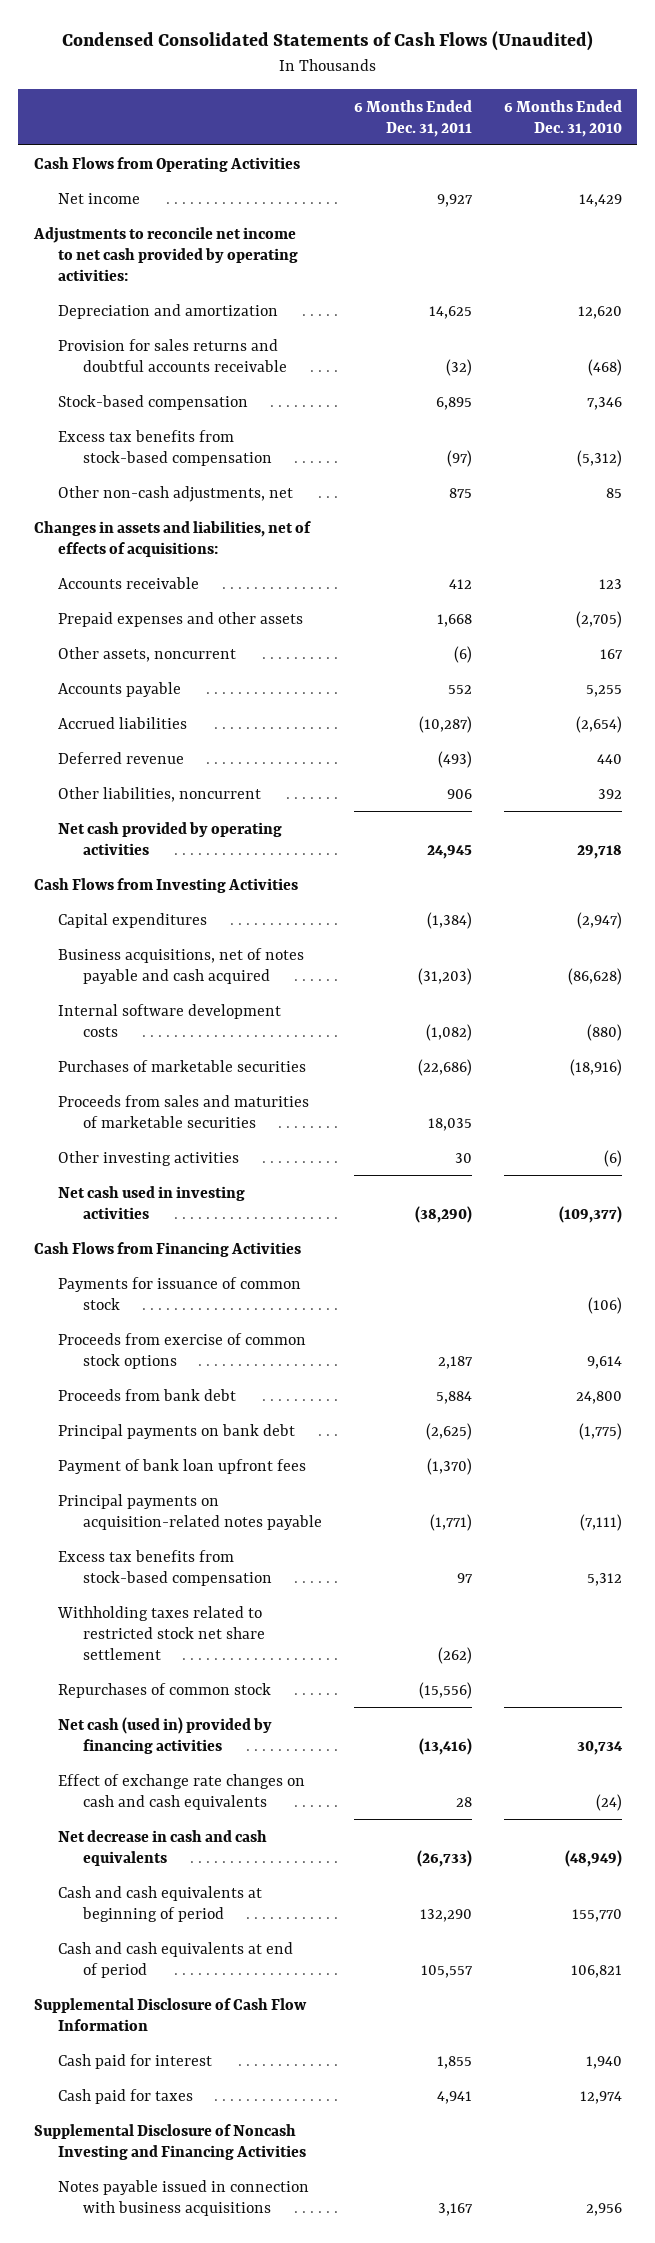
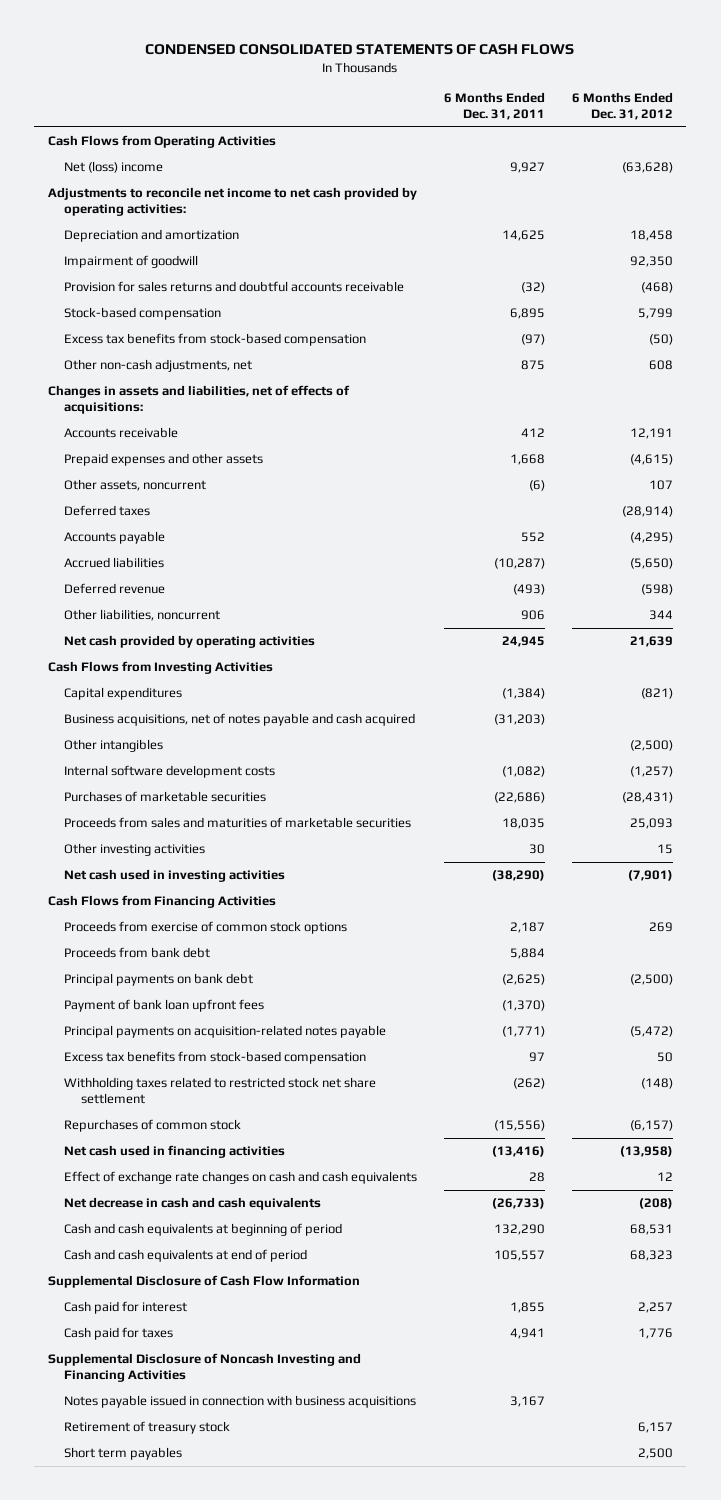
- Condensed Consolidated Statements of Cash Flows (Unaudited)
+ CONDENSED CONSOLIDATED STATEMENTS OF CASH FLOWS
- | 6 Months Ended Dec. 31, 2011 | 6 Months Ended Dec. 31, 2010
+ | 6 Months Ended Dec. 31, 2011 | 6 Months Ended Dec. 31, 2012
- Net income | 9,927 | 14,429
+ Net (loss) income | 9,927 | (63,628)
+ Impairment of goodwill | | 92,350
+ Deferred taxes | | (28,914)
+ Other intangibles | | (2,500)
- Payments for issuance of common stock | | (106)
- Net cash (used in) provided by financing activities | (13,416) | 30,734
+ Net cash used in financing activities | (13,416) | (13,958)
+ Retirement of treasury stock | | 6,157
+ Short term payables | | 2,500

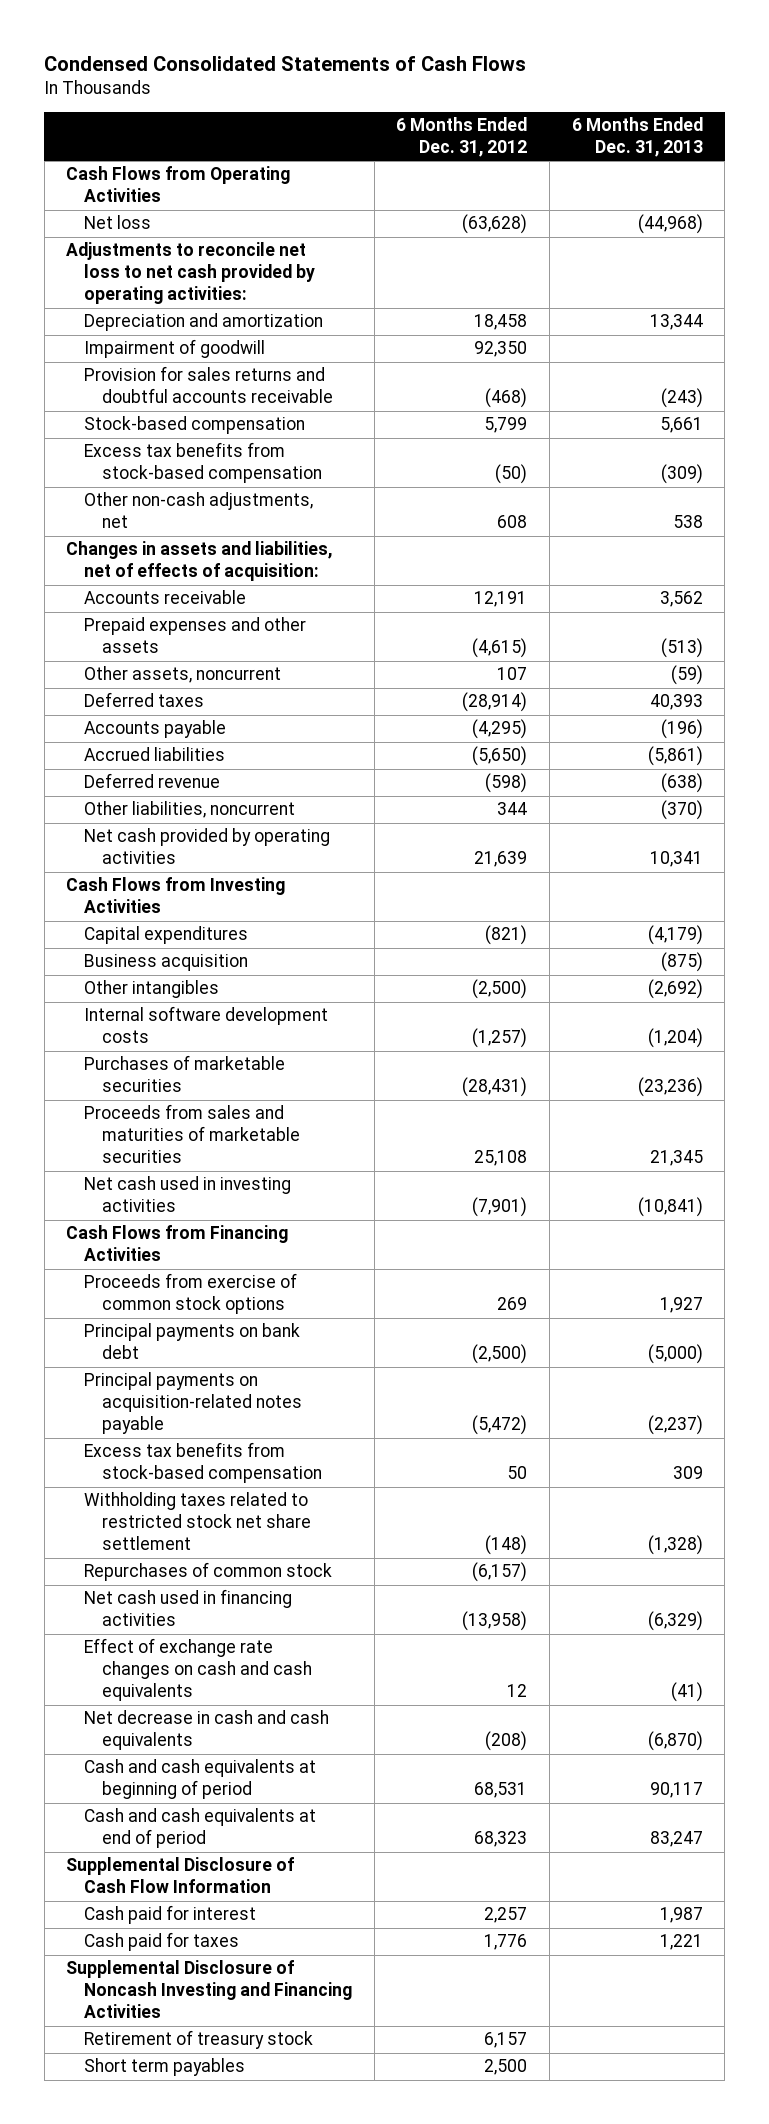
- CONDENSED CONSOLIDATED STATEMENTS OF CASH FLOWS
+ Condensed Consolidated Statements of Cash Flows
- | 6 Months Ended Dec. 31, 2011 | 6 Months Ended Dec. 31, 2012
+ | 6 Months Ended Dec. 31, 2012 | 6 Months Ended Dec. 31, 2013
- Net (loss) income | 9,927 | (63,628)
- Adjustments to reconcile net income to net cash provided by operating activities:
+ Net loss | (63,628) | (44,968)
+ Adjustments to reconcile net loss to net cash provided by operating activities:
- Changes in assets and liabilities, net of effects of acquisitions:
+ Changes in assets and liabilities, net of effects of acquisition:
- Business acquisitions, net of notes payable and cash acquired | (31,203) |
+ Business acquisition | | (875)
- Proceeds from sales and maturities of marketable securities | 18,035 | 25,093
- Other investing activities | 30 | 15
+ Proceeds from sales and maturities of marketable securities | 25,108 | 21,345
- Proceeds from bank debt | 5,884 |
- Payment of bank loan upfront fees | (1,370) |
- Notes payable issued in connection with business acquisitions | 3,167 |

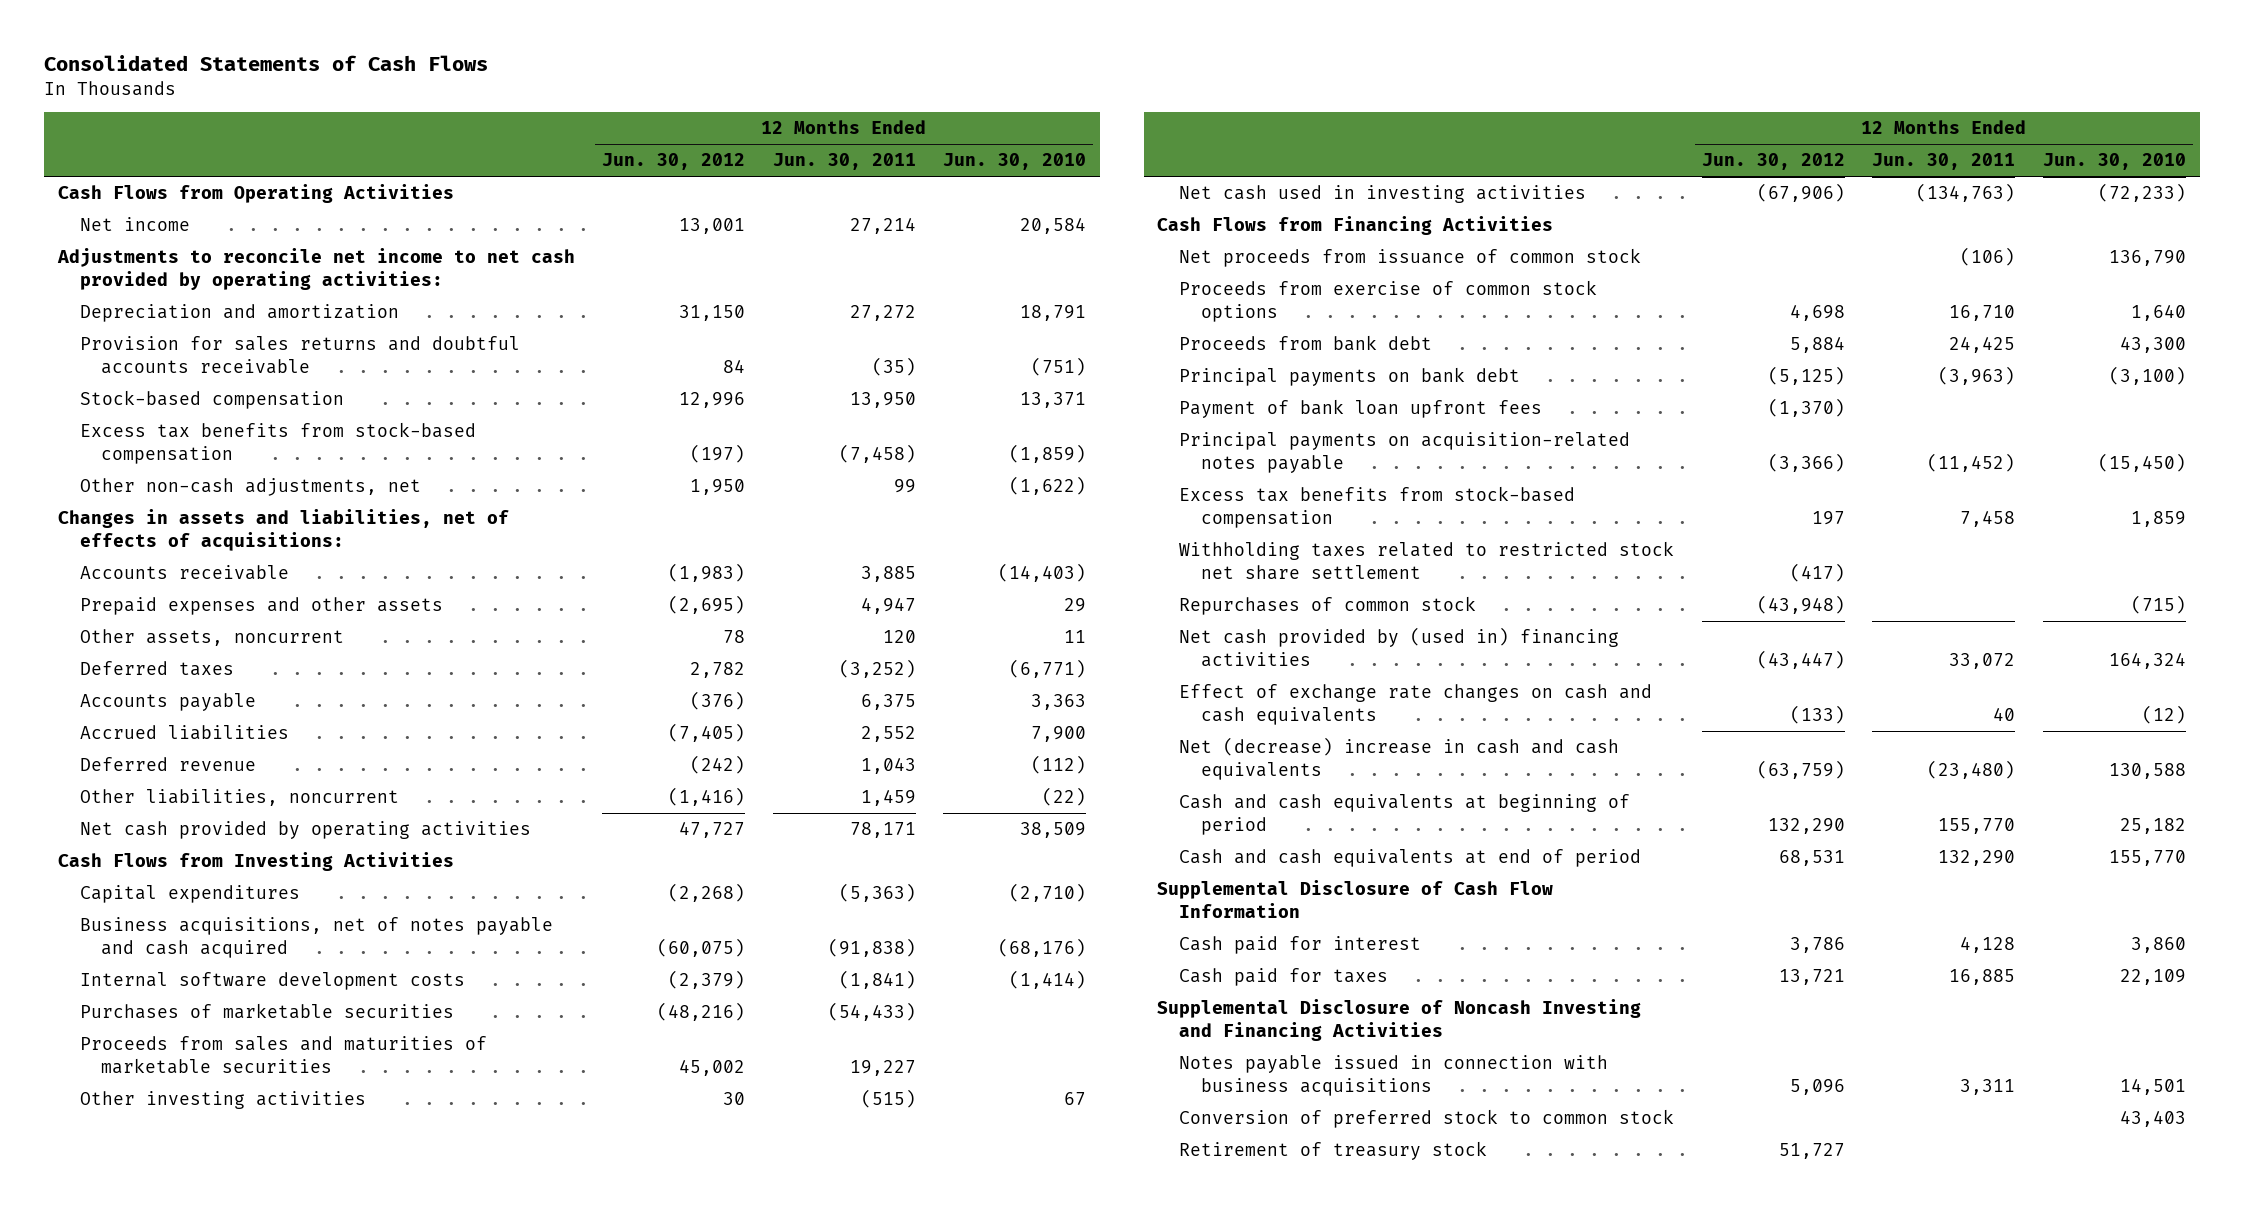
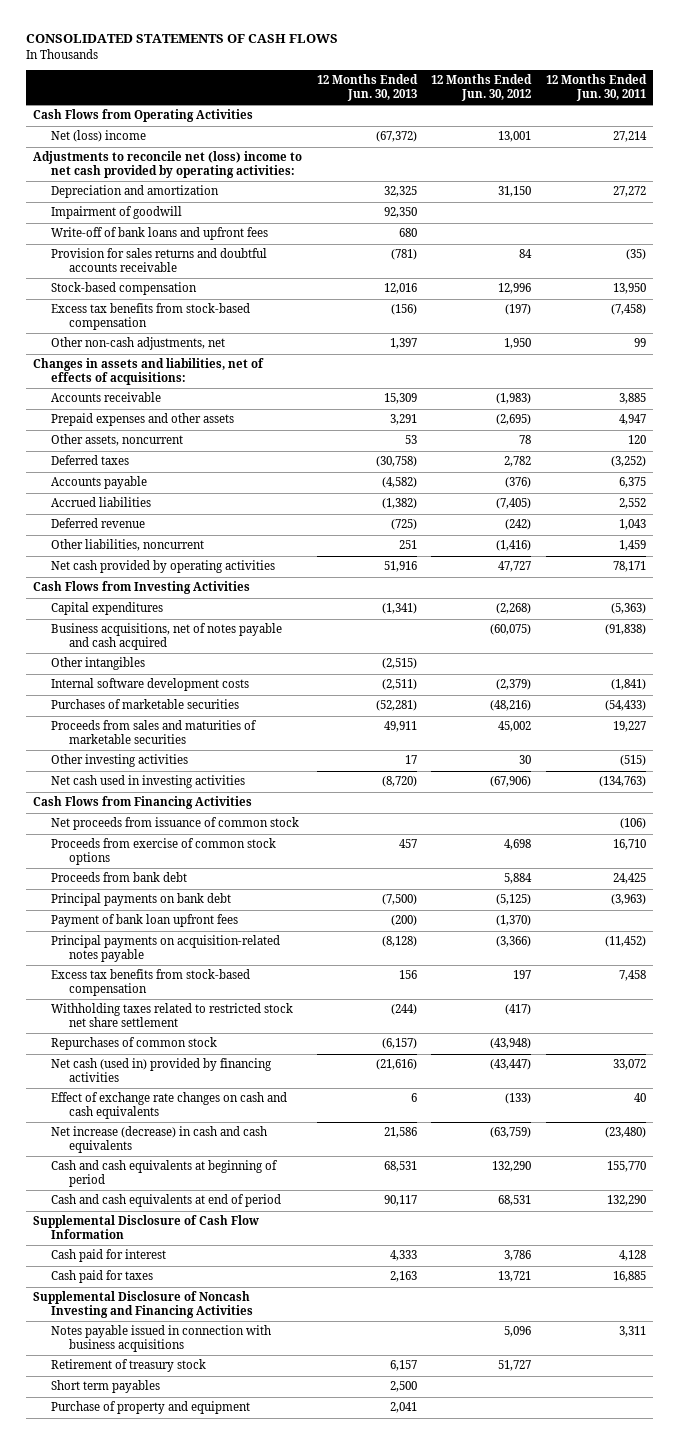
- Consolidated Statements of Cash Flows
+ CONSOLIDATED STATEMENTS OF CASH FLOWS
- | 12 Months Ended Jun. 30, 2012 | 12 Months Ended Jun. 30, 2011 | 12 Months Ended Jun. 30, 2010
+ | 12 Months Ended Jun. 30, 2013 | 12 Months Ended Jun. 30, 2012 | 12 Months Ended Jun. 30, 2011
- Net income | 13,001 | 27,214 | 20,584
- Adjustments to reconcile net income to net cash provided by operating activities:
+ Net (loss) income | (67,372) | 13,001 | 27,214
+ Adjustments to reconcile net (loss) income to net cash provided by operating activities:
+ Impairment of goodwill | 92,350 | |
+ Write-off of bank loans and upfront fees | 680 | |
+ Other intangibles | (2,515) | |
- Net cash provided by (used in) financing activities | (43,447) | 33,072 | 164,324
+ Net cash (used in) provided by financing activities | (21,616) | (43,447) | 33,072
- Net (decrease) increase in cash and cash equivalents | (63,759) | (23,480) | 130,588
+ Net increase (decrease) in cash and cash equivalents | 21,586 | (63,759) | (23,480)
- Conversion of preferred stock to common stock | | | 43,403
+ Short term payables | 2,500 | |
+ Purchase of property and equipment | 2,041 | |

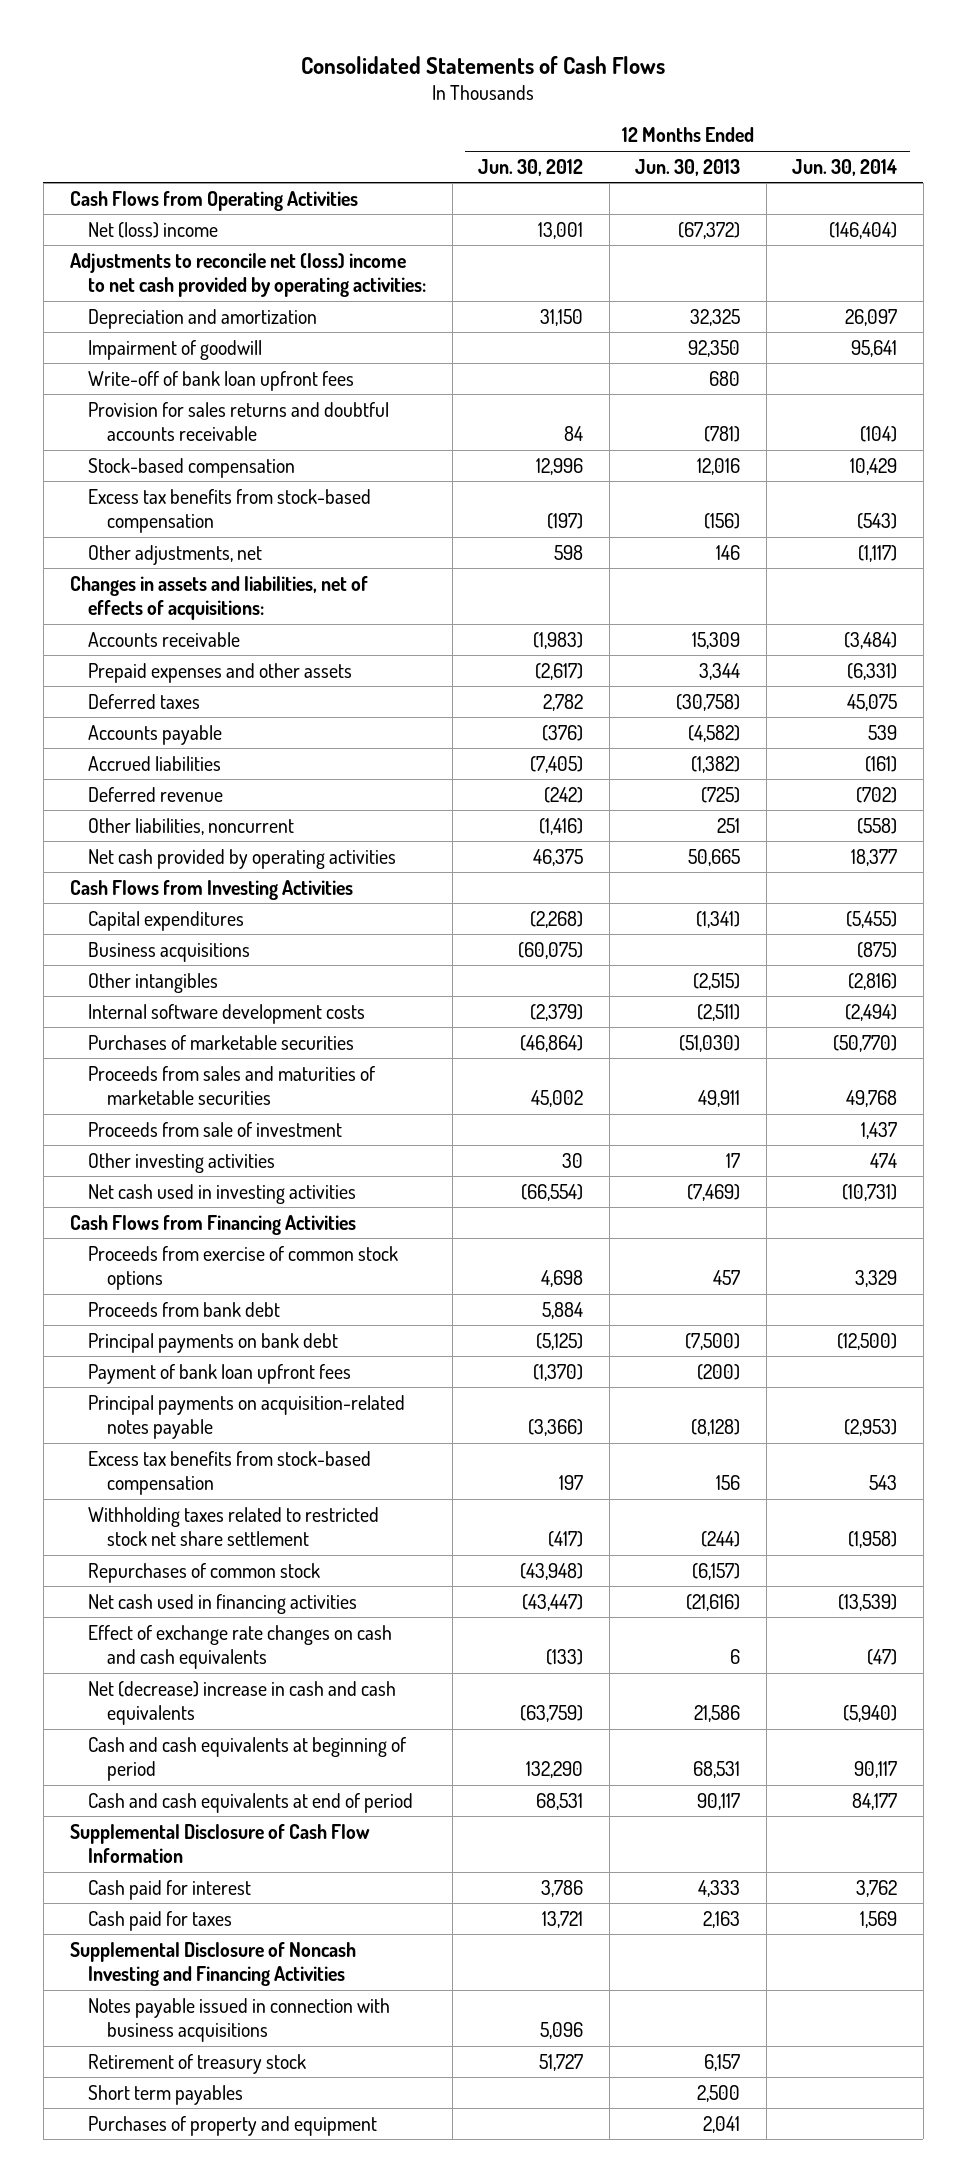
- CONSOLIDATED STATEMENTS OF CASH FLOWS
+ Consolidated Statements of Cash Flows
- | 12 Months Ended Jun. 30, 2013 | 12 Months Ended Jun. 30, 2012 | 12 Months Ended Jun. 30, 2011
+ | 12 Months Ended Jun. 30, 2012 | 12 Months Ended Jun. 30, 2013 | 12 Months Ended Jun. 30, 2014
- Write-off of bank loans and upfront fees | 680 | |
+ Write-off of bank loan upfront fees | | 680 |
- Other non-cash adjustments, net | 1,397 | 1,950 | 99
+ Other adjustments, net | 598 | 146 | (1,117)
- Prepaid expenses and other assets | 3,291 | (2,695) | 4,947
- Other assets, noncurrent | 53 | 78 | 120
+ Prepaid expenses and other assets | (2,617) | 3,344 | (6,331)
- Net cash provided by operating activities | 51,916 | 47,727 | 78,171
+ Net cash provided by operating activities | 46,375 | 50,665 | 18,377
- Business acquisitions, net of notes payable and cash acquired | | (60,075) | (91,838)
+ Business acquisitions | (60,075) | | (875)
- Purchases of marketable securities | (52,281) | (48,216) | (54,433)
+ Purchases of marketable securities | (46,864) | (51,030) | (50,770)
+ Proceeds from sale of investment | | | 1,437
- Net cash used in investing activities | (8,720) | (67,906) | (134,763)
+ Net cash used in investing activities | (66,554) | (7,469) | (10,731)
- Net proceeds from issuance of common stock | | | (106)
- Net cash (used in) provided by financing activities | (21,616) | (43,447) | 33,072
+ Net cash used in financing activities | (43,447) | (21,616) | (13,539)
- Net increase (decrease) in cash and cash equivalents | 21,586 | (63,759) | (23,480)
+ Net (decrease) increase in cash and cash equivalents | (63,759) | 21,586 | (5,940)
- Purchase of property and equipment | 2,041 | |
+ Purchases of property and equipment | | 2,041 |

